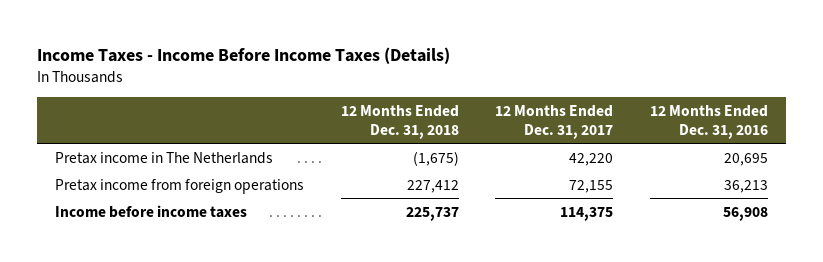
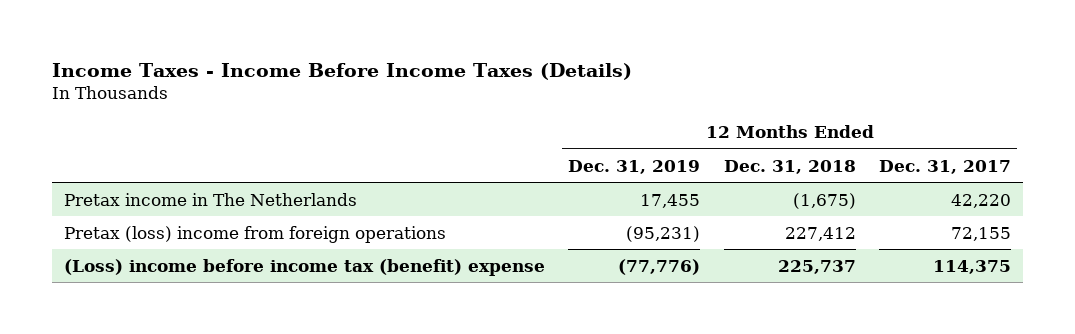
- | 12 Months Ended Dec. 31, 2018 | 12 Months Ended Dec. 31, 2017 | 12 Months Ended Dec. 31, 2016
+ | 12 Months Ended Dec. 31, 2019 | 12 Months Ended Dec. 31, 2018 | 12 Months Ended Dec. 31, 2017
- Pretax income from foreign operations | 227,412 | 72,155 | 36,213
- Income before income taxes | 225,737 | 114,375 | 56,908
+ Pretax (loss) income from foreign operations | (95,231) | 227,412 | 72,155
+ (Loss) income before income tax (benefit) expense | (77,776) | 225,737 | 114,375

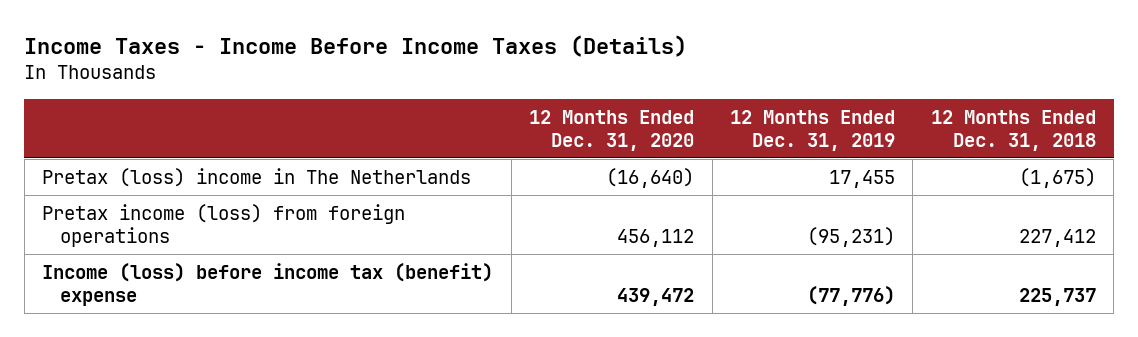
- | 12 Months Ended Dec. 31, 2019 | 12 Months Ended Dec. 31, 2018 | 12 Months Ended Dec. 31, 2017
+ | 12 Months Ended Dec. 31, 2020 | 12 Months Ended Dec. 31, 2019 | 12 Months Ended Dec. 31, 2018
- Pretax income in The Netherlands | 17,455 | (1,675) | 42,220
- Pretax (loss) income from foreign operations | (95,231) | 227,412 | 72,155
- (Loss) income before income tax (benefit) expense | (77,776) | 225,737 | 114,375
+ Pretax (loss) income in The Netherlands | (16,640) | 17,455 | (1,675)
+ Pretax income (loss) from foreign operations | 456,112 | (95,231) | 227,412
+ Income (loss) before income tax (benefit) expense | 439,472 | (77,776) | 225,737

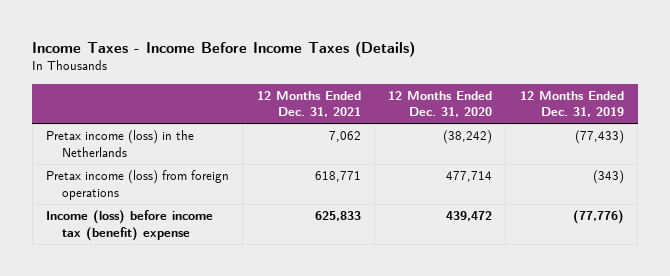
- | 12 Months Ended Dec. 31, 2020 | 12 Months Ended Dec. 31, 2019 | 12 Months Ended Dec. 31, 2018
+ | 12 Months Ended Dec. 31, 2021 | 12 Months Ended Dec. 31, 2020 | 12 Months Ended Dec. 31, 2019
- Pretax (loss) income in The Netherlands | (16,640) | 17,455 | (1,675)
- Pretax income (loss) from foreign operations | 456,112 | (95,231) | 227,412
+ Pretax income (loss) in the Netherlands | 7,062 | (38,242) | (77,433)
+ Pretax income (loss) from foreign operations | 618,771 | 477,714 | (343)

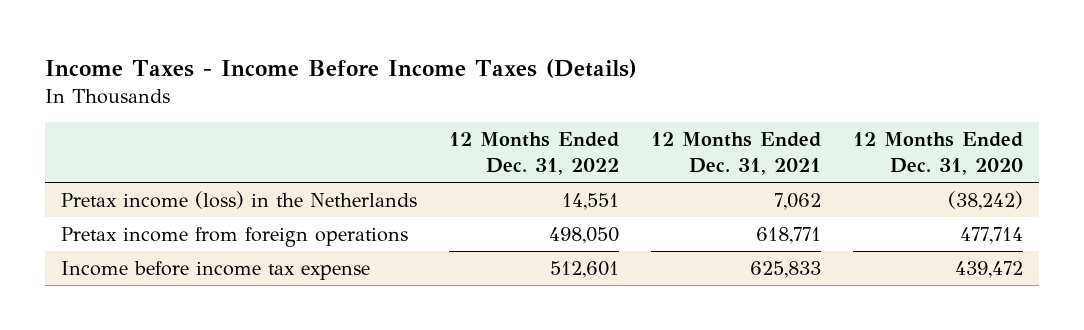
- | 12 Months Ended Dec. 31, 2021 | 12 Months Ended Dec. 31, 2020 | 12 Months Ended Dec. 31, 2019
+ | 12 Months Ended Dec. 31, 2022 | 12 Months Ended Dec. 31, 2021 | 12 Months Ended Dec. 31, 2020
- Pretax income (loss) from foreign operations | 618,771 | 477,714 | (343)
- Income (loss) before income tax (benefit) expense | 625,833 | 439,472 | (77,776)
+ Pretax income from foreign operations | 498,050 | 618,771 | 477,714
+ Income before income tax expense | 512,601 | 625,833 | 439,472

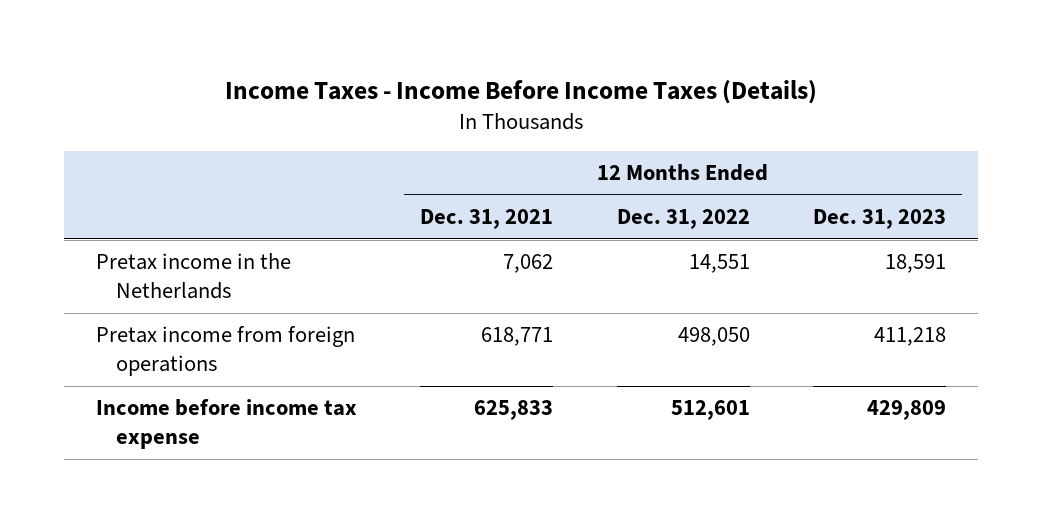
- | 12 Months Ended Dec. 31, 2022 | 12 Months Ended Dec. 31, 2021 | 12 Months Ended Dec. 31, 2020
+ | 12 Months Ended Dec. 31, 2021 | 12 Months Ended Dec. 31, 2022 | 12 Months Ended Dec. 31, 2023
- Pretax income (loss) in the Netherlands | 14,551 | 7,062 | (38,242)
+ Pretax income in the Netherlands | 7,062 | 14,551 | 18,591

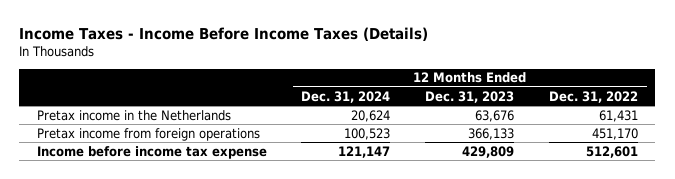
- | 12 Months Ended Dec. 31, 2021 | 12 Months Ended Dec. 31, 2022 | 12 Months Ended Dec. 31, 2023
+ | 12 Months Ended Dec. 31, 2024 | 12 Months Ended Dec. 31, 2023 | 12 Months Ended Dec. 31, 2022
- Pretax income in the Netherlands | 7,062 | 14,551 | 18,591
- Pretax income from foreign operations | 618,771 | 498,050 | 411,218
+ Pretax income in the Netherlands | 20,624 | 63,676 | 61,431
+ Pretax income from foreign operations | 100,523 | 366,133 | 451,170

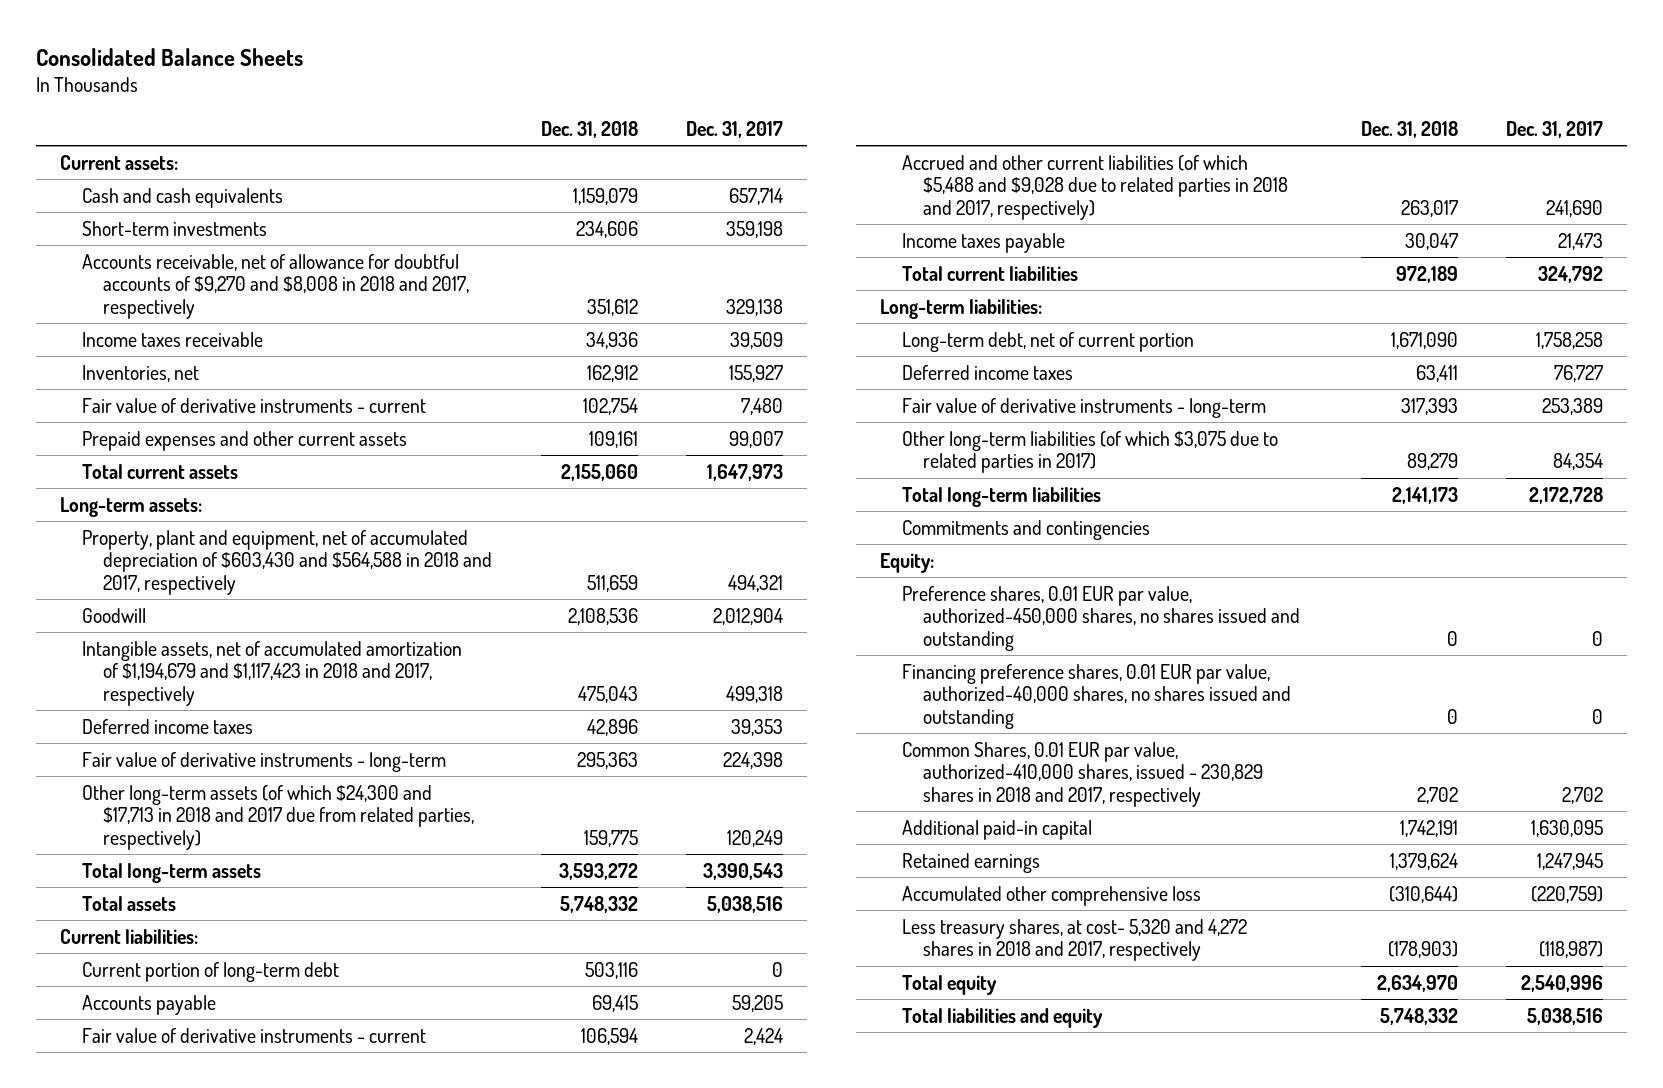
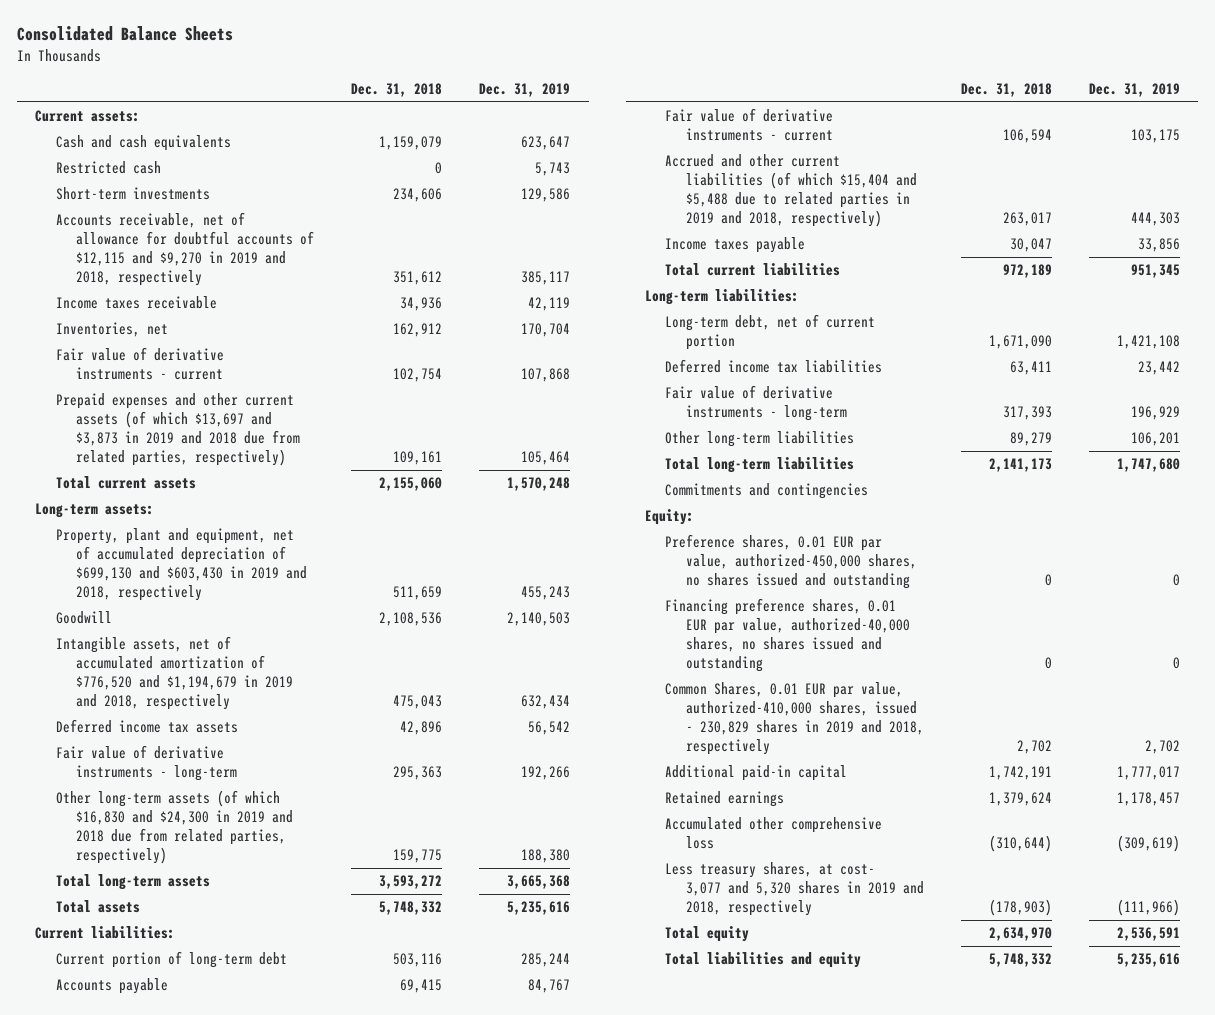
- | Dec. 31, 2018 | Dec. 31, 2017
+ | Dec. 31, 2018 | Dec. 31, 2019
+ Restricted cash | 0 | 5,743
- Accounts receivable, net of allowance for doubtful accounts of $9,270 and $8,008 in 2018 and 2017, respectively | 351,612 | 329,138
+ Accounts receivable, net of allowance for doubtful accounts of $12,115 and $9,270 in 2019 and 2018, respectively | 351,612 | 385,117
- Prepaid expenses and other current assets | 109,161 | 99,007
+ Prepaid expenses and other current assets (of which $13,697 and $3,873 in 2019 and 2018 due from related parties, respectively) | 109,161 | 105,464
- Property, plant and equipment, net of accumulated depreciation of $603,430 and $564,588 in 2018 and 2017, respectively | 511,659 | 494,321
+ Property, plant and equipment, net of accumulated depreciation of $699,130 and $603,430 in 2019 and 2018, respectively | 511,659 | 455,243
- Intangible assets, net of accumulated amortization of $1,194,679 and $1,117,423 in 2018 and 2017, respectively | 475,043 | 499,318
- Deferred income taxes | 42,896 | 39,353
+ Intangible assets, net of accumulated amortization of $776,520 and $1,194,679 in 2019 and 2018, respectively | 475,043 | 632,434
+ Deferred income tax assets | 42,896 | 56,542
- Other long-term assets (of which $24,300 and $17,713 in 2018 and 2017 due from related parties, respectively) | 159,775 | 120,249
+ Other long-term assets (of which $16,830 and $24,300 in 2019 and 2018 due from related parties, respectively) | 159,775 | 188,380
- Accrued and other current liabilities (of which $5,488 and $9,028 due to related parties in 2018 and 2017, respectively) | 263,017 | 241,690
+ Accrued and other current liabilities (of which $15,404 and $5,488 due to related parties in 2019 and 2018, respectively) | 263,017 | 444,303
- Deferred income taxes | 63,411 | 76,727
+ Deferred income tax liabilities | 63,411 | 23,442
- Other long-term liabilities (of which $3,075 due to related parties in 2017) | 89,279 | 84,354
+ Other long-term liabilities | 89,279 | 106,201
- Common Shares, 0.01 EUR par value, authorized-410,000 shares, issued - 230,829 shares in 2018 and 2017, respectively | 2,702 | 2,702
+ Common Shares, 0.01 EUR par value, authorized-410,000 shares, issued - 230,829 shares in 2019 and 2018, respectively | 2,702 | 2,702
- Less treasury shares, at cost- 5,320 and 4,272 shares in 2018 and 2017, respectively | (178,903) | (118,987)
+ Less treasury shares, at cost- 3,077 and 5,320 shares in 2019 and 2018, respectively | (178,903) | (111,966)

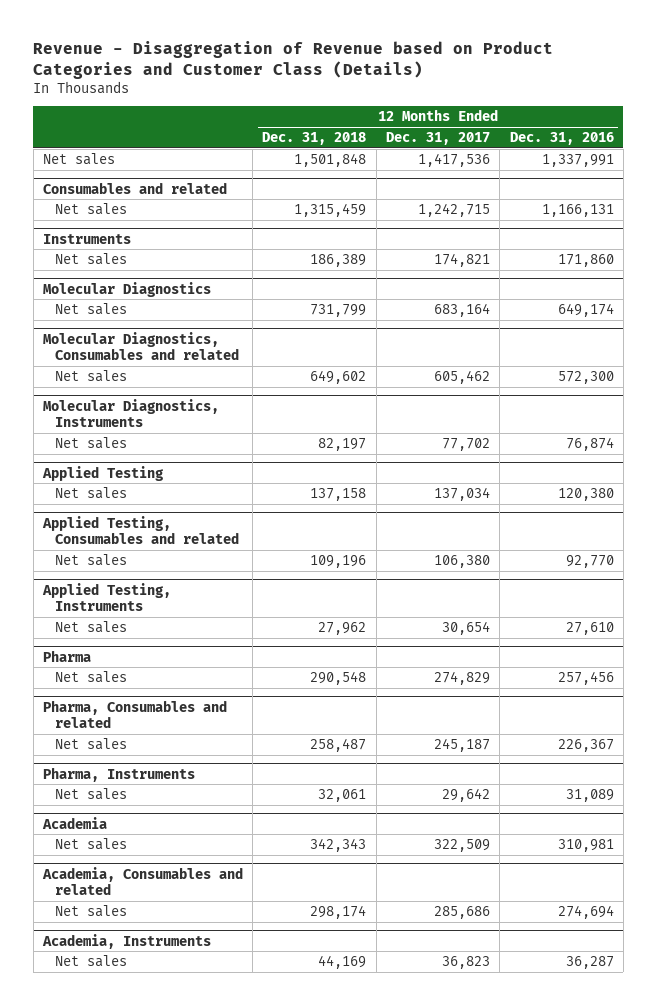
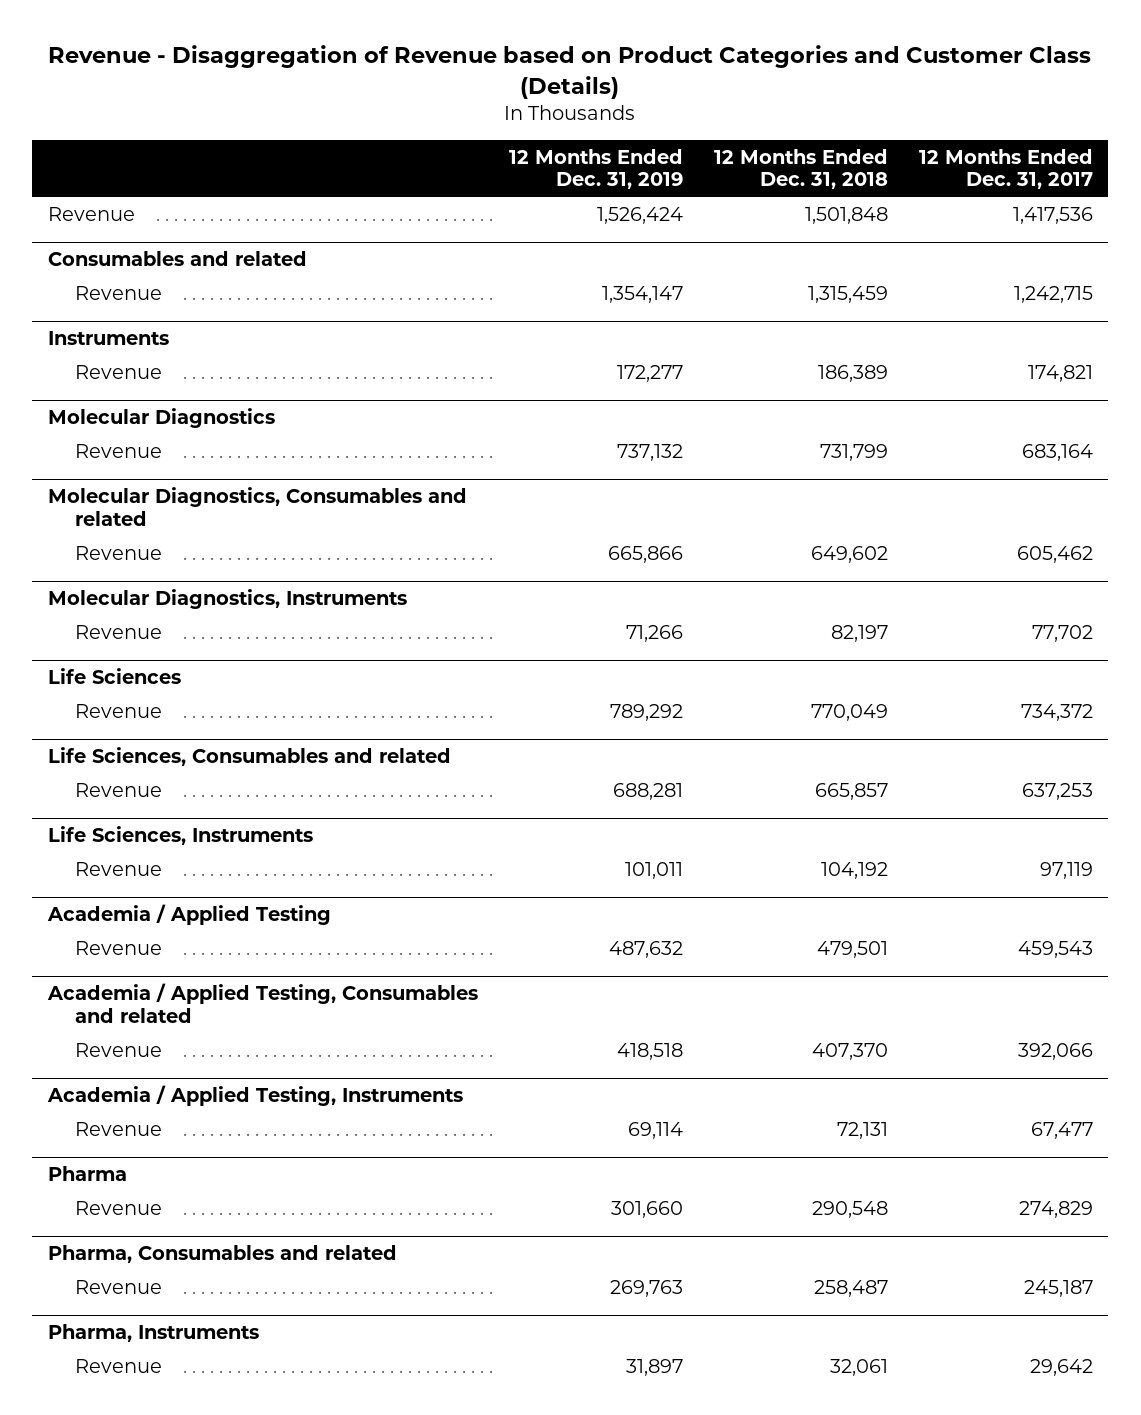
- | 12 Months Ended Dec. 31, 2018 | 12 Months Ended Dec. 31, 2017 | 12 Months Ended Dec. 31, 2016
+ | 12 Months Ended Dec. 31, 2019 | 12 Months Ended Dec. 31, 2018 | 12 Months Ended Dec. 31, 2017
- Net sales | 1,501,848 | 1,417,536 | 1,337,991
+ Revenue | 1,526,424 | 1,501,848 | 1,417,536
@ Consumables and related
- Net sales | 1,315,459 | 1,242,715 | 1,166,131
+ Revenue | 1,354,147 | 1,315,459 | 1,242,715
@ Instruments
- Net sales | 186,389 | 174,821 | 171,860
+ Revenue | 172,277 | 186,389 | 174,821
@ Molecular Diagnostics
- Net sales | 731,799 | 683,164 | 649,174
+ Revenue | 737,132 | 731,799 | 683,164
@ Molecular Diagnostics, Consumables and related
- Net sales | 649,602 | 605,462 | 572,300
+ Revenue | 665,866 | 649,602 | 605,462
@ Molecular Diagnostics, Instruments
- Net sales | 82,197 | 77,702 | 76,874
- Applied Testing
- Net sales | 137,158 | 137,034 | 120,380
- Applied Testing, Consumables and related
- Net sales | 109,196 | 106,380 | 92,770
- Applied Testing, Instruments
- Net sales | 27,962 | 30,654 | 27,610
@ Molecular Diagnostics, Instruments
+ Revenue | 71,266 | 82,197 | 77,702
+ Life Sciences
+ Revenue | 789,292 | 770,049 | 734,372
+ Life Sciences, Consumables and related
+ Revenue | 688,281 | 665,857 | 637,253
+ Life Sciences, Instruments
+ Revenue | 101,011 | 104,192 | 97,119
+ Academia / Applied Testing
+ Revenue | 487,632 | 479,501 | 459,543
+ Academia / Applied Testing, Consumables and related
+ Revenue | 418,518 | 407,370 | 392,066
+ Academia / Applied Testing, Instruments
+ Revenue | 69,114 | 72,131 | 67,477
@ Pharma
- Net sales | 290,548 | 274,829 | 257,456
+ Revenue | 301,660 | 290,548 | 274,829
@ Pharma, Consumables and related
- Net sales | 258,487 | 245,187 | 226,367
+ Revenue | 269,763 | 258,487 | 245,187
@ Pharma, Instruments
- Net sales | 32,061 | 29,642 | 31,089
- Academia
- Net sales | 342,343 | 322,509 | 310,981
- Academia, Consumables and related
- Net sales | 298,174 | 285,686 | 274,694
- Academia, Instruments
- Net sales | 44,169 | 36,823 | 36,287
@ Pharma, Instruments
+ Revenue | 31,897 | 32,061 | 29,642

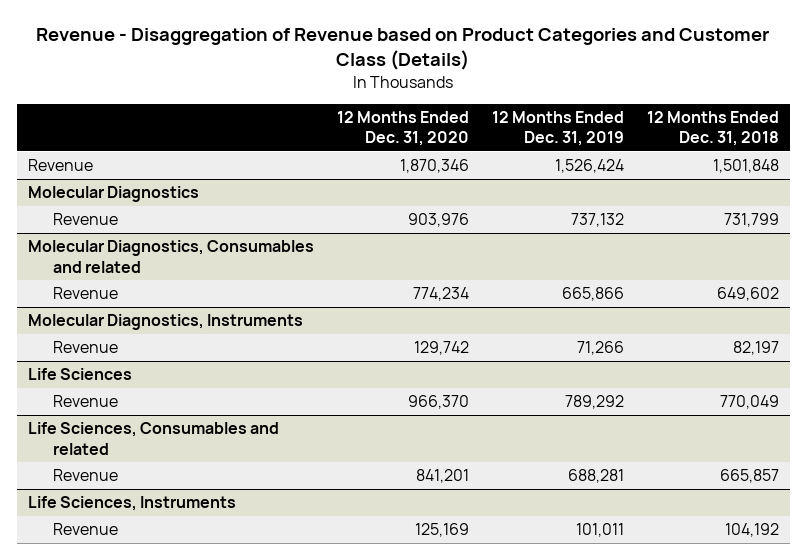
- | 12 Months Ended Dec. 31, 2019 | 12 Months Ended Dec. 31, 2018 | 12 Months Ended Dec. 31, 2017
+ | 12 Months Ended Dec. 31, 2020 | 12 Months Ended Dec. 31, 2019 | 12 Months Ended Dec. 31, 2018
- Consumables and related
- Revenue | 1,354,147 | 1,315,459 | 1,242,715
- Instruments
- Revenue | 172,277 | 186,389 | 174,821
- Academia / Applied Testing
- Revenue | 487,632 | 479,501 | 459,543
- Academia / Applied Testing, Consumables and related
- Revenue | 418,518 | 407,370 | 392,066
- Academia / Applied Testing, Instruments
- Revenue | 69,114 | 72,131 | 67,477
- Pharma
- Revenue | 301,660 | 290,548 | 274,829
- Pharma, Consumables and related
- Revenue | 269,763 | 258,487 | 245,187
- Pharma, Instruments
- Revenue | 31,897 | 32,061 | 29,642

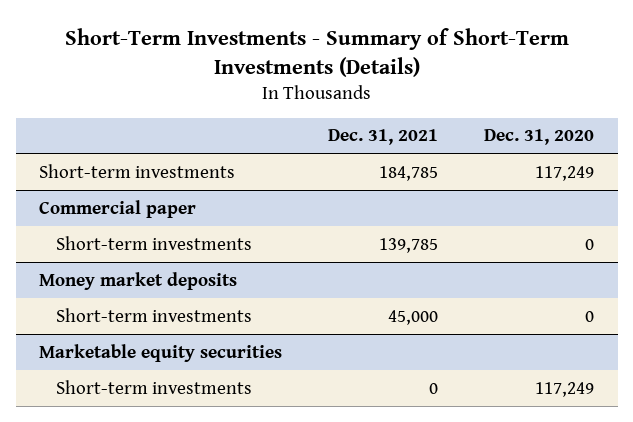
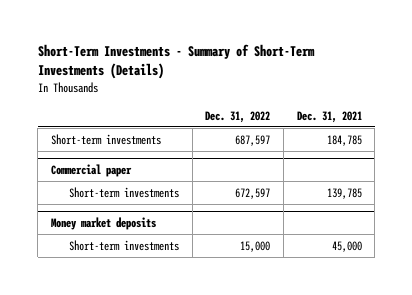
- | Dec. 31, 2021 | Dec. 31, 2020
+ | Dec. 31, 2022 | Dec. 31, 2021
- Marketable equity securities
- Short-term investments | 0 | 117,249

